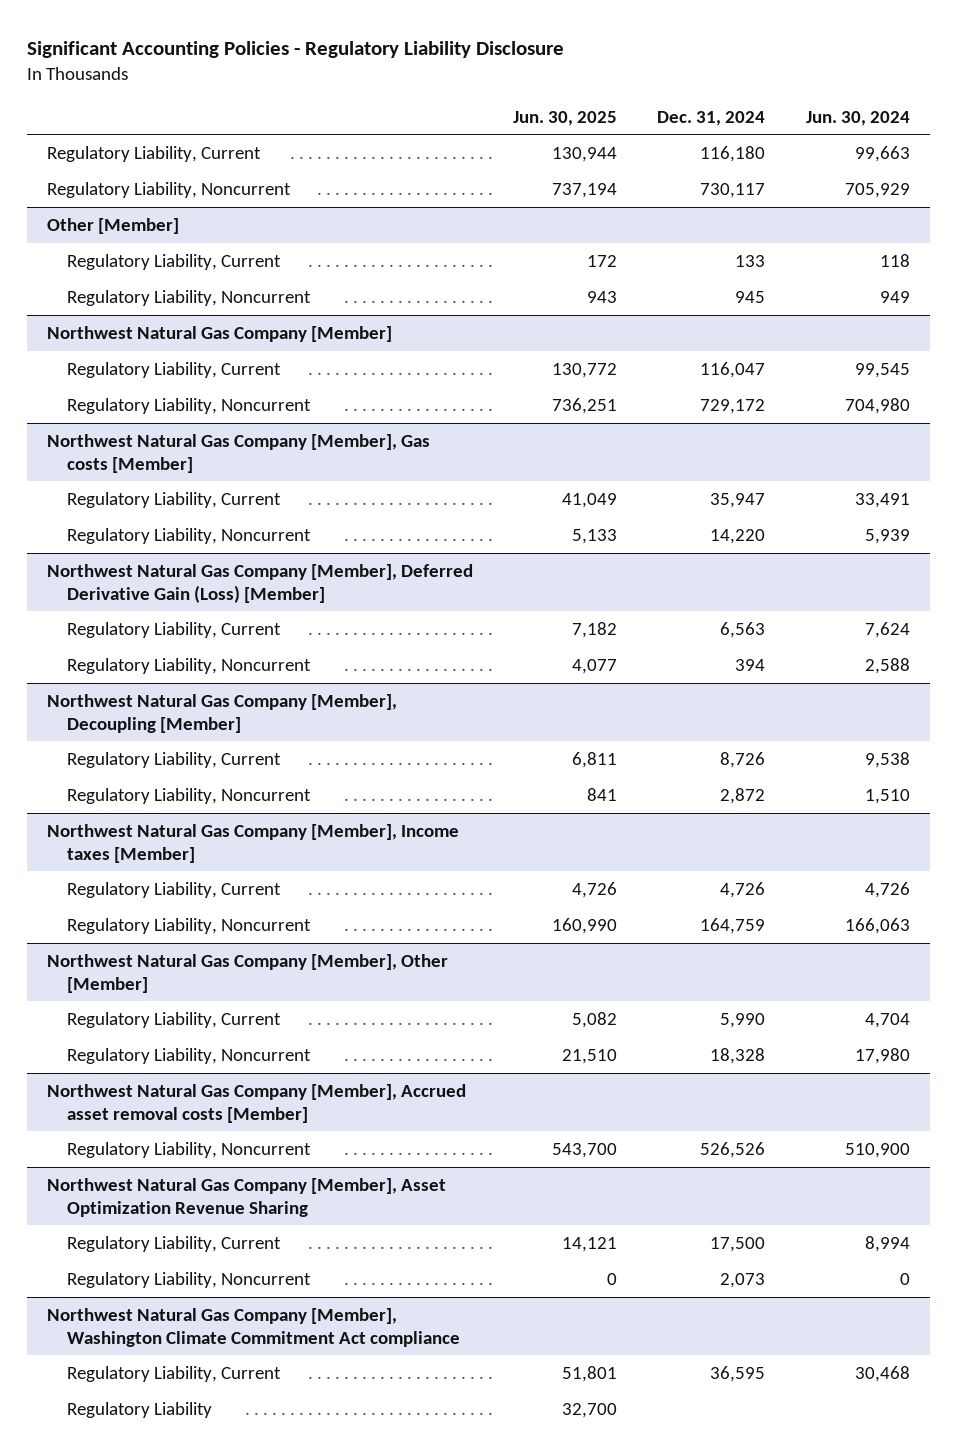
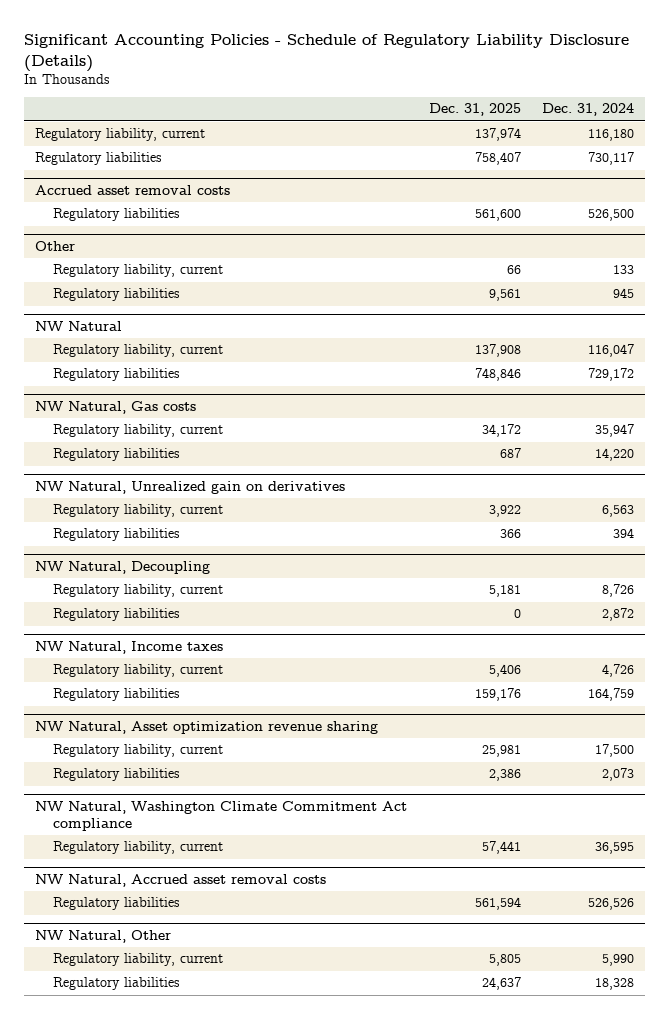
- Significant Accounting Policies - Regulatory Liability Disclosure
+ Significant Accounting Policies - Schedule of Regulatory Liability Disclosure (Details)
- | Jun. 30, 2025 | Dec. 31, 2024 | Jun. 30, 2024
+ | Dec. 31, 2025 | Dec. 31, 2024
- Regulatory Liability, Current | 130,944 | 116,180 | 99,663
- Regulatory Liability, Noncurrent | 737,194 | 730,117 | 705,929
- Other [Member]
- Regulatory Liability, Current | 172 | 133 | 118
- Regulatory Liability, Noncurrent | 943 | 945 | 949
- Northwest Natural Gas Company [Member]
- Regulatory Liability, Current | 130,772 | 116,047 | 99,545
- Regulatory Liability, Noncurrent | 736,251 | 729,172 | 704,980
- Northwest Natural Gas Company [Member], Gas costs [Member]
- Regulatory Liability, Current | 41,049 | 35,947 | 33,491
- Regulatory Liability, Noncurrent | 5,133 | 14,220 | 5,939
- Northwest Natural Gas Company [Member], Deferred Derivative Gain (Loss) [Member]
- Regulatory Liability, Current | 7,182 | 6,563 | 7,624
- Regulatory Liability, Noncurrent | 4,077 | 394 | 2,588
- Northwest Natural Gas Company [Member], Decoupling [Member]
- Regulatory Liability, Current | 6,811 | 8,726 | 9,538
- Regulatory Liability, Noncurrent | 841 | 2,872 | 1,510
- Northwest Natural Gas Company [Member], Income taxes [Member]
- Regulatory Liability, Current | 4,726 | 4,726 | 4,726
- Regulatory Liability, Noncurrent | 160,990 | 164,759 | 166,063
- Northwest Natural Gas Company [Member], Other [Member]
- Regulatory Liability, Current | 5,082 | 5,990 | 4,704
- Regulatory Liability, Noncurrent | 21,510 | 18,328 | 17,980
- Northwest Natural Gas Company [Member], Accrued asset removal costs [Member]
- Regulatory Liability, Noncurrent | 543,700 | 526,526 | 510,900
- Northwest Natural Gas Company [Member], Asset Optimization Revenue Sharing
- Regulatory Liability, Current | 14,121 | 17,500 | 8,994
- Regulatory Liability, Noncurrent | 0 | 2,073 | 0
- Northwest Natural Gas Company [Member], Washington Climate Commitment Act compliance
- Regulatory Liability, Current | 51,801 | 36,595 | 30,468
- Regulatory Liability | 32,700 | |
+ Regulatory liability, current | 137,974 | 116,180
+ Regulatory liabilities | 758,407 | 730,117
+ Accrued asset removal costs
+ Regulatory liabilities | 561,600 | 526,500
+ Other
+ Regulatory liability, current | 66 | 133
+ Regulatory liabilities | 9,561 | 945
+ NW Natural
+ Regulatory liability, current | 137,908 | 116,047
+ Regulatory liabilities | 748,846 | 729,172
+ NW Natural, Gas costs
+ Regulatory liability, current | 34,172 | 35,947
+ Regulatory liabilities | 687 | 14,220
+ NW Natural, Unrealized gain on derivatives
+ Regulatory liability, current | 3,922 | 6,563
+ Regulatory liabilities | 366 | 394
+ NW Natural, Decoupling
+ Regulatory liability, current | 5,181 | 8,726
+ Regulatory liabilities | 0 | 2,872
+ NW Natural, Income taxes
+ Regulatory liability, current | 5,406 | 4,726
+ Regulatory liabilities | 159,176 | 164,759
+ NW Natural, Asset optimization revenue sharing
+ Regulatory liability, current | 25,981 | 17,500
+ Regulatory liabilities | 2,386 | 2,073
+ NW Natural, Washington Climate Commitment Act compliance
+ Regulatory liability, current | 57,441 | 36,595
+ NW Natural, Accrued asset removal costs
+ Regulatory liabilities | 561,594 | 526,526
+ NW Natural, Other
+ Regulatory liability, current | 5,805 | 5,990
+ Regulatory liabilities | 24,637 | 18,328

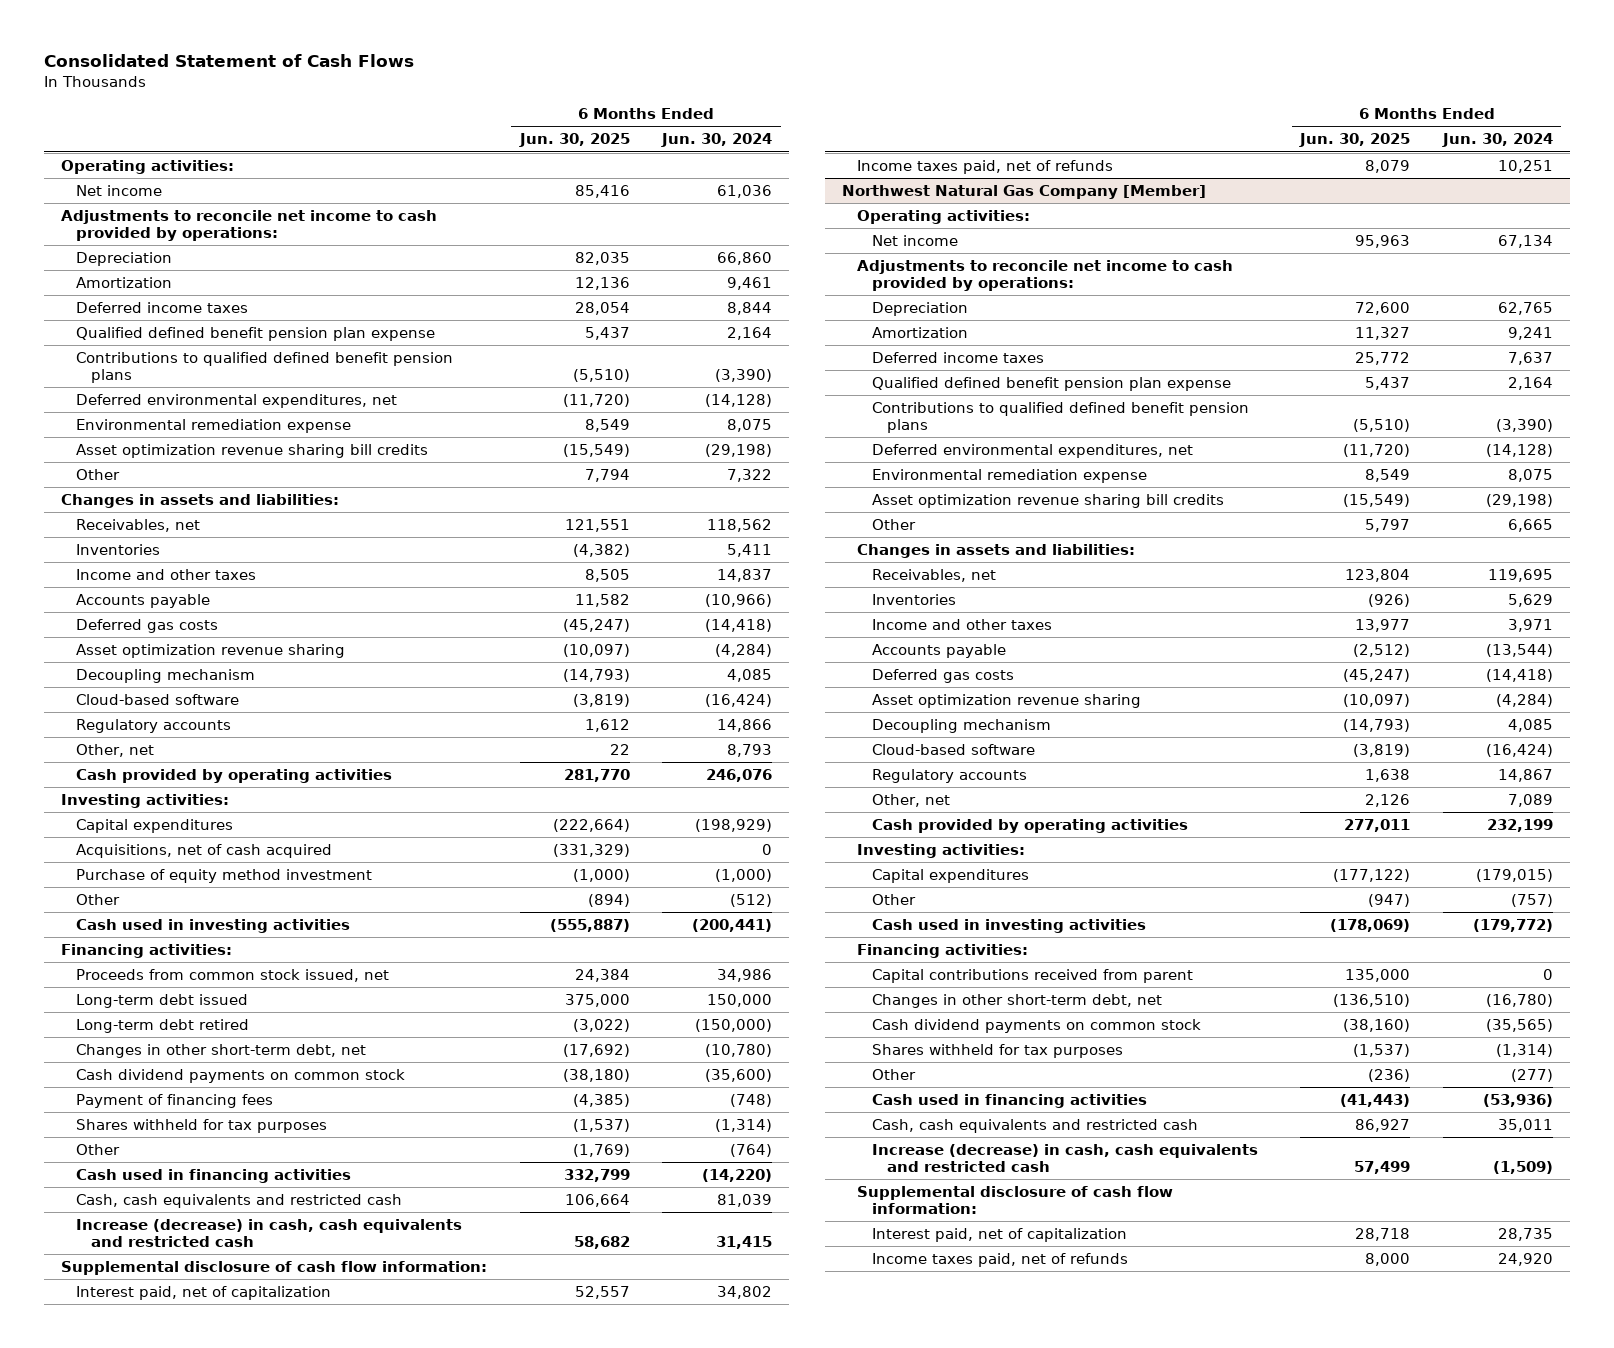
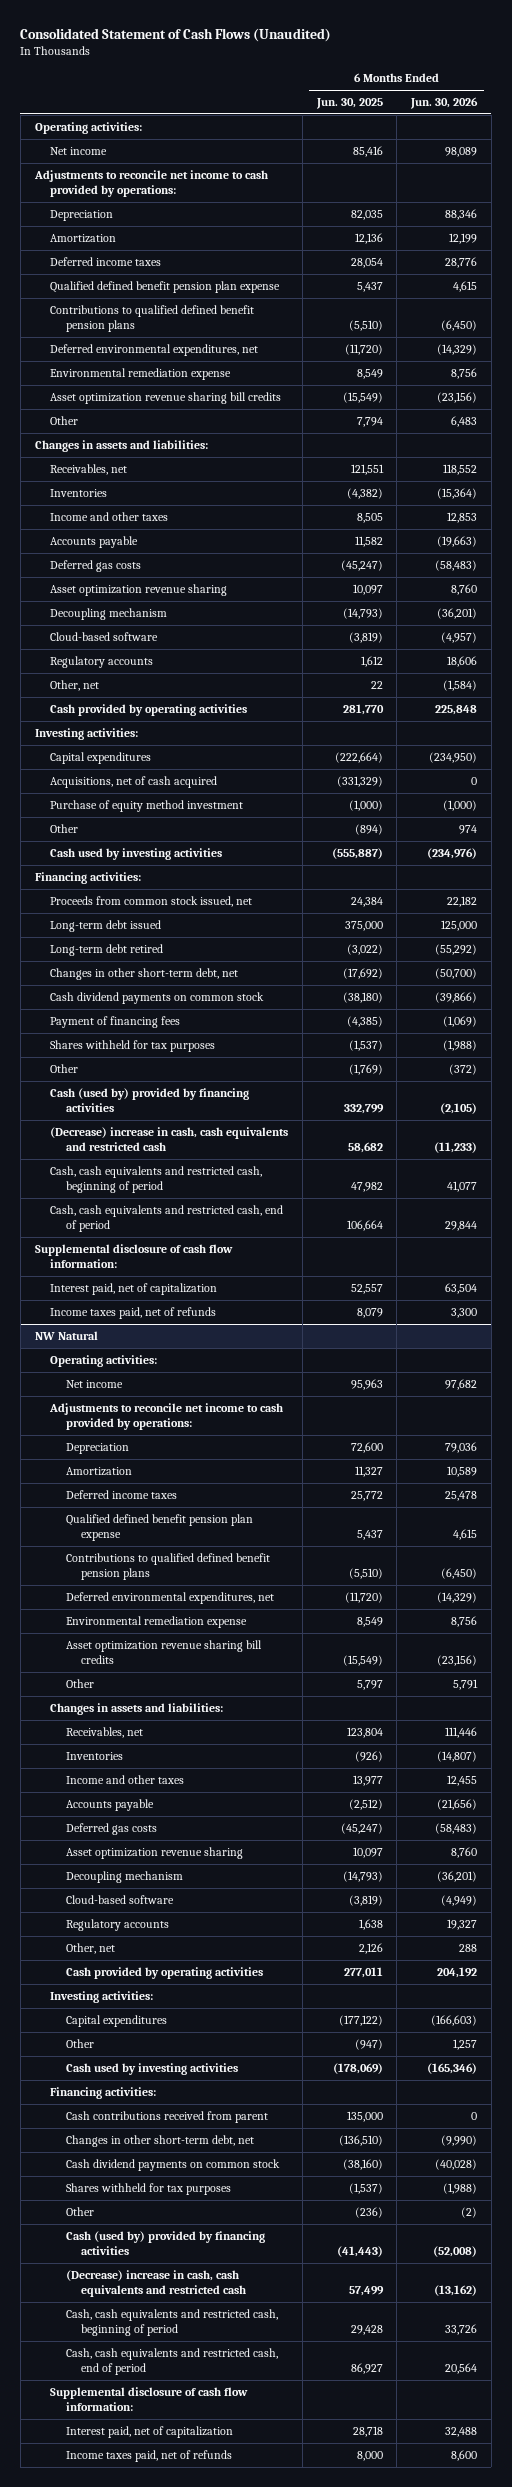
- Consolidated Statement of Cash Flows
+ Consolidated Statement of Cash Flows (Unaudited)
- | 6 Months Ended Jun. 30, 2025 | 6 Months Ended Jun. 30, 2024
+ | 6 Months Ended Jun. 30, 2025 | 6 Months Ended Jun. 30, 2026
- Asset optimization revenue sharing | (10,097) | (4,284)
+ Asset optimization revenue sharing | 10,097 | 8,760
- Cash used in investing activities | (555,887) | (200,441)
+ Cash used by investing activities | (555,887) | (234,976)
- Cash used in financing activities | 332,799 | (14,220)
- Cash, cash equivalents and restricted cash | 106,664 | 81,039
- Increase (decrease) in cash, cash equivalents and restricted cash | 58,682 | 31,415
+ Cash (used by) provided by financing activities | 332,799 | (2,105)
+ (Decrease) increase in cash, cash equivalents and restricted cash | 58,682 | (11,233)
+ Cash, cash equivalents and restricted cash, beginning of period | 47,982 | 41,077
+ Cash, cash equivalents and restricted cash, end of period | 106,664 | 29,844
- Northwest Natural Gas Company [Member]
+ NW Natural
- Asset optimization revenue sharing | (10,097) | (4,284)
+ Asset optimization revenue sharing | 10,097 | 8,760
- Cash used in investing activities | (178,069) | (179,772)
+ Cash used by investing activities | (178,069) | (165,346)
- Capital contributions received from parent | 135,000 | 0
+ Cash contributions received from parent | 135,000 | 0
- Cash used in financing activities | (41,443) | (53,936)
- Cash, cash equivalents and restricted cash | 86,927 | 35,011
- Increase (decrease) in cash, cash equivalents and restricted cash | 57,499 | (1,509)
+ Cash (used by) provided by financing activities | (41,443) | (52,008)
+ (Decrease) increase in cash, cash equivalents and restricted cash | 57,499 | (13,162)
+ Cash, cash equivalents and restricted cash, beginning of period | 29,428 | 33,726
+ Cash, cash equivalents and restricted cash, end of period | 86,927 | 20,564

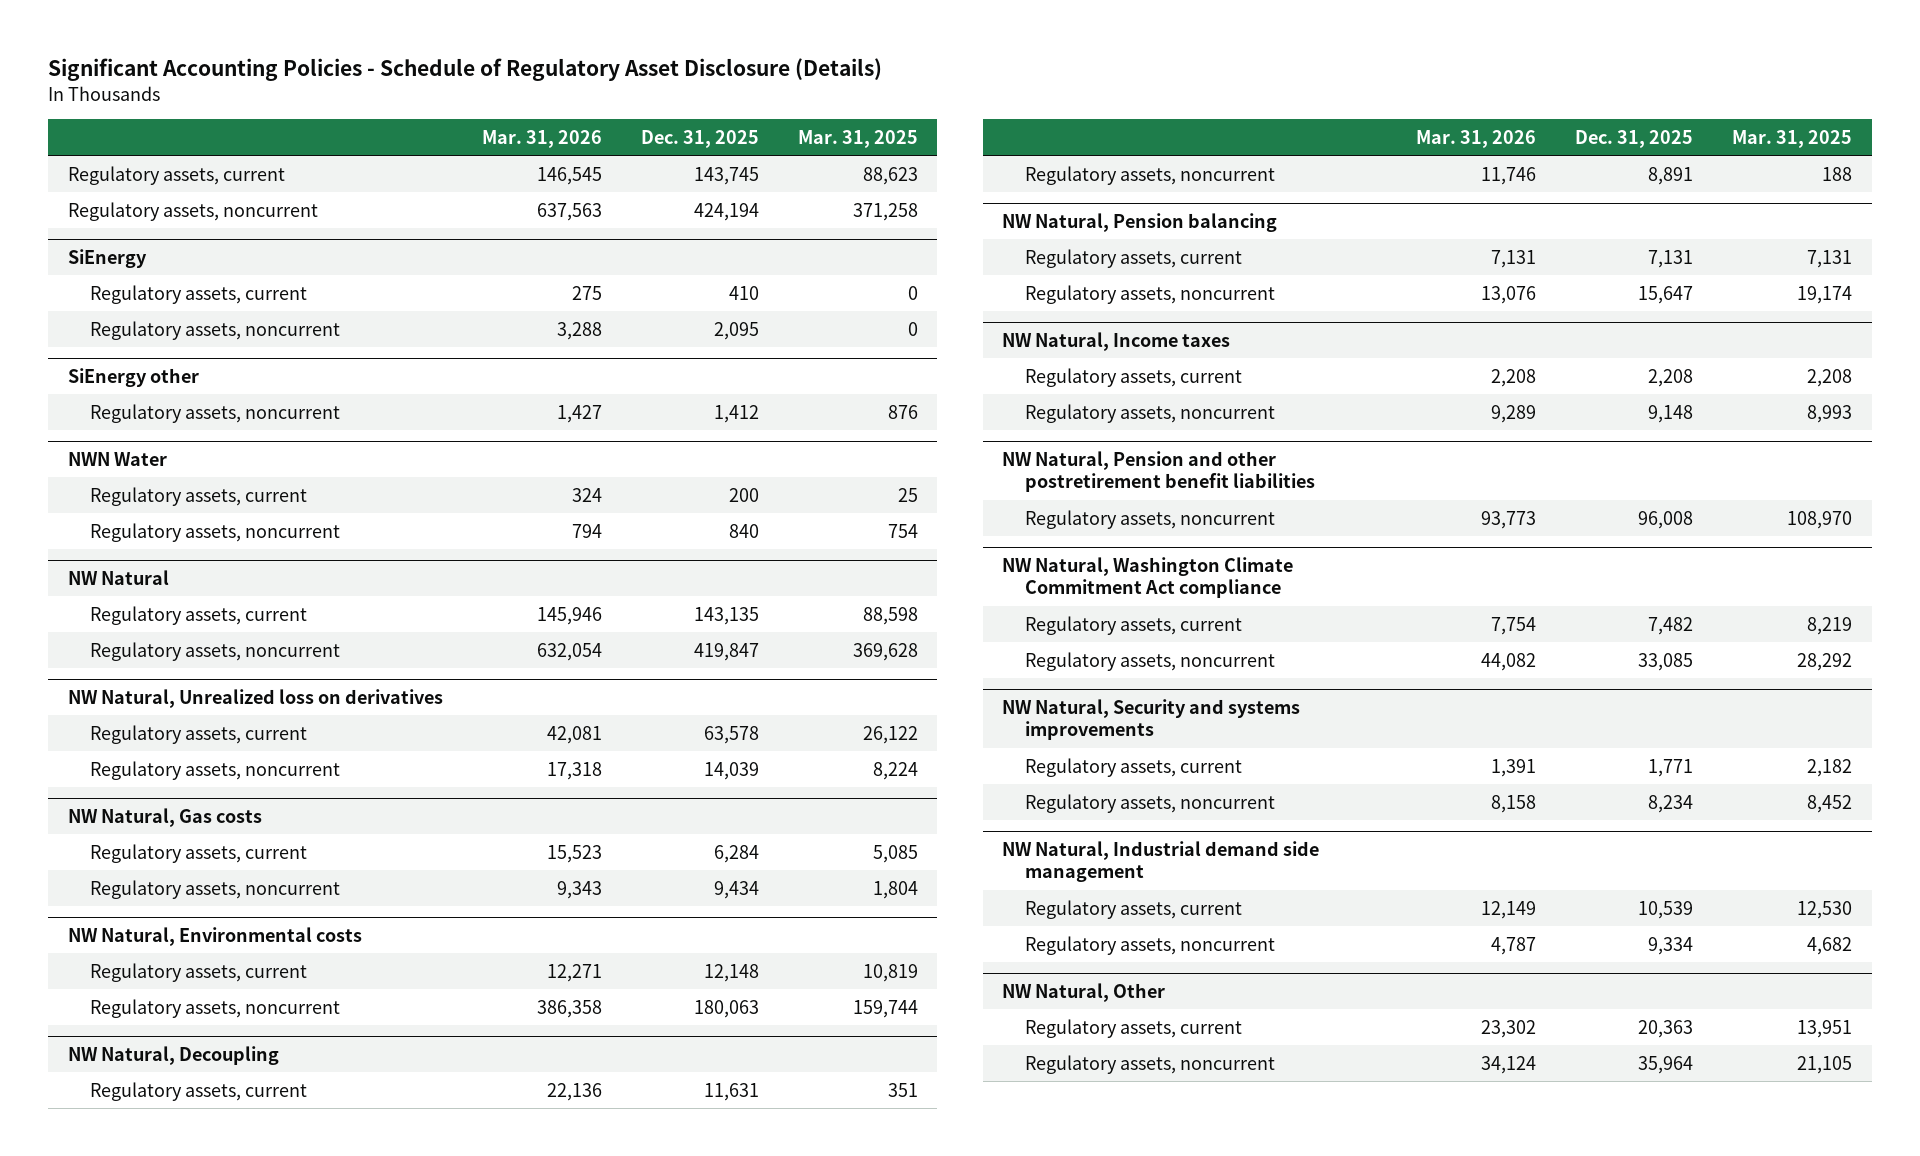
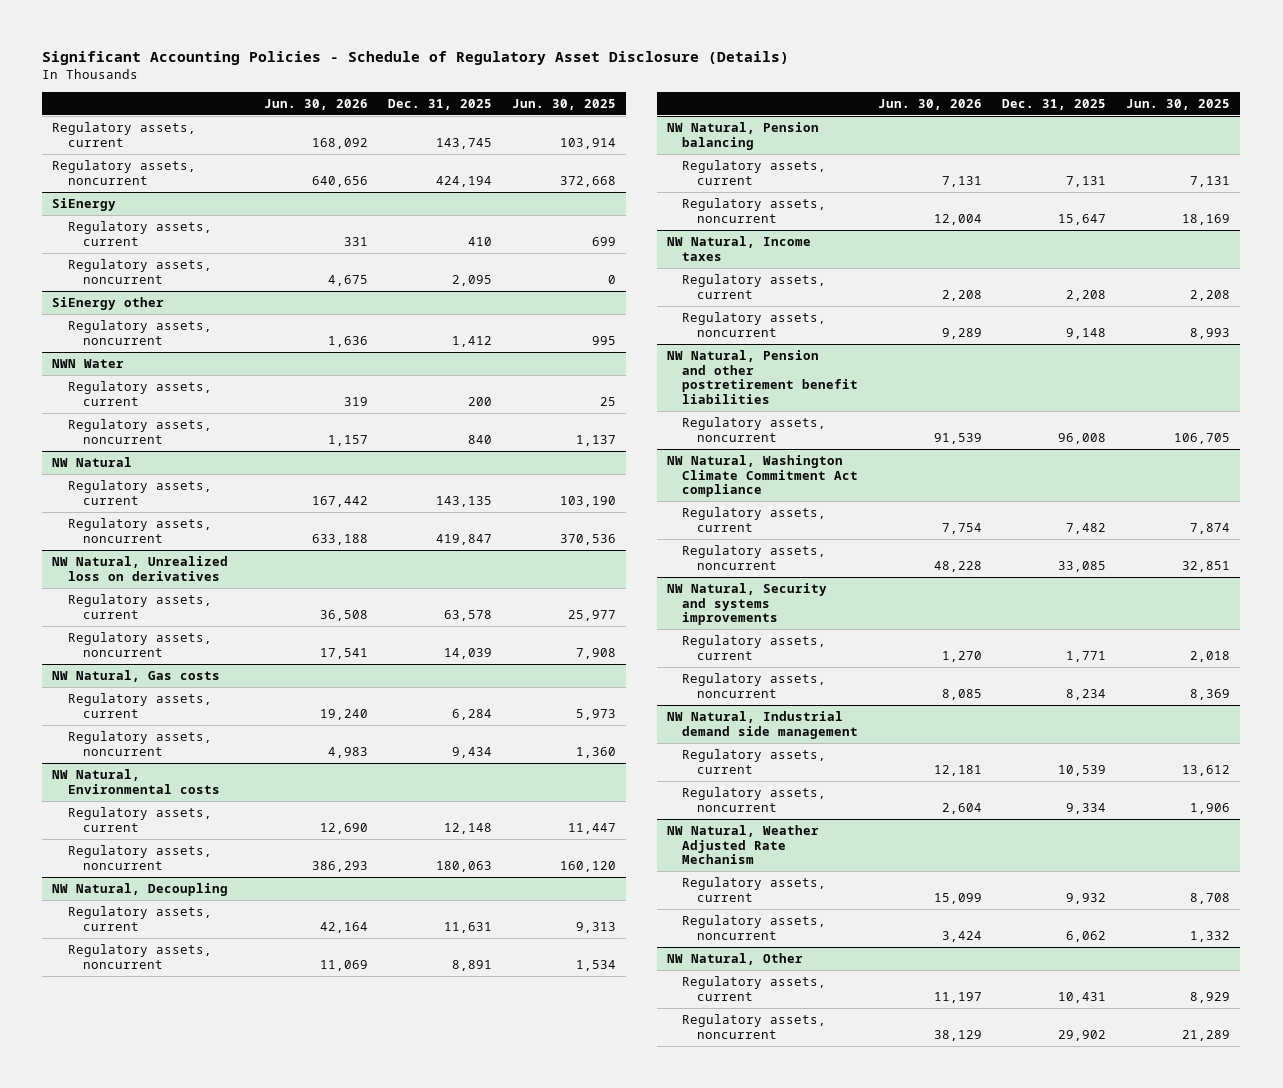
- | Mar. 31, 2026 | Dec. 31, 2025 | Mar. 31, 2025
+ | Jun. 30, 2026 | Dec. 31, 2025 | Jun. 30, 2025
+ NW Natural, Weather Adjusted Rate Mechanism
+ Regulatory assets, current | 15,099 | 9,932 | 8,708
+ Regulatory assets, noncurrent | 3,424 | 6,062 | 1,332
@ NW Natural, Other
- Regulatory assets, current | 23,302 | 20,363 | 13,951
- Regulatory assets, noncurrent | 34,124 | 35,964 | 21,105
+ Regulatory assets, current | 11,197 | 10,431 | 8,929
+ Regulatory assets, noncurrent | 38,129 | 29,902 | 21,289

